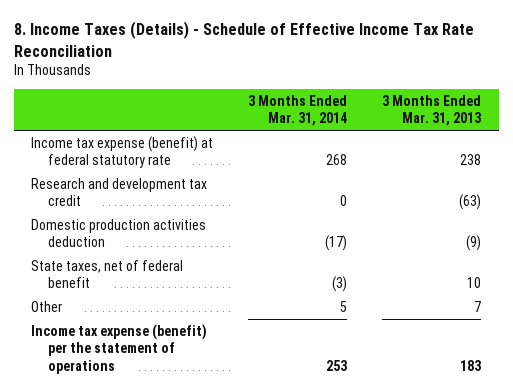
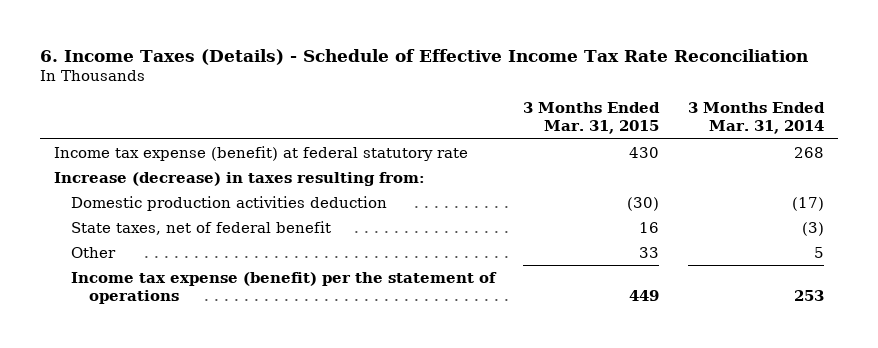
- 8. Income Taxes (Details) - Schedule of Effective Income Tax Rate Reconciliation
+ 6. Income Taxes (Details) - Schedule of Effective Income Tax Rate Reconciliation
- | 3 Months Ended Mar. 31, 2014 | 3 Months Ended Mar. 31, 2013
+ | 3 Months Ended Mar. 31, 2015 | 3 Months Ended Mar. 31, 2014
- Research and development tax credit | 0 | (63)
+ Increase (decrease) in taxes resulting from:

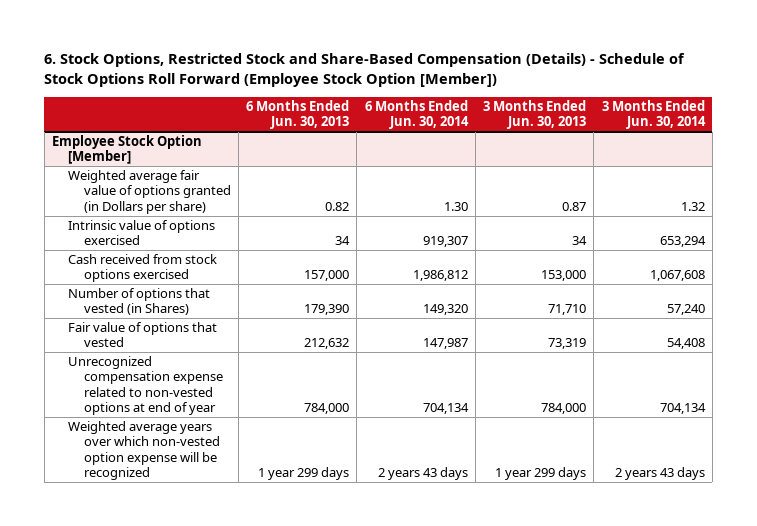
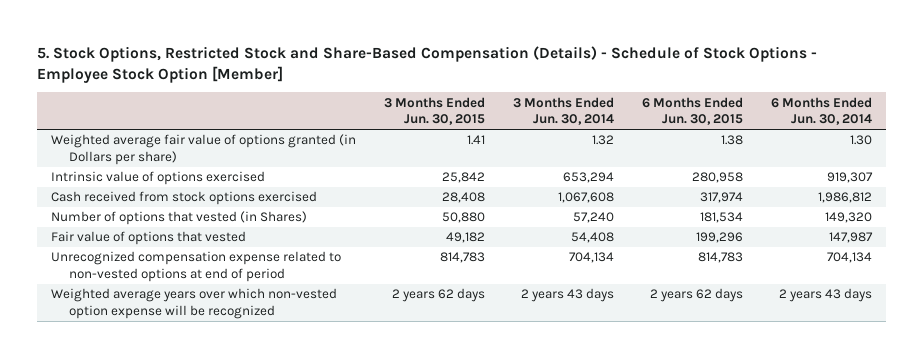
- 6. Stock Options, Restricted Stock and Share-Based Compensation (Details) - Schedule of Stock Options Roll Forward (Employee Stock Option [Member])
+ 5. Stock Options, Restricted Stock and Share-Based Compensation (Details) - Schedule of Stock Options - Employee Stock Option [Member]
- | 6 Months Ended Jun. 30, 2013 | 6 Months Ended Jun. 30, 2014 | 3 Months Ended Jun. 30, 2013 | 3 Months Ended Jun. 30, 2014
+ | 3 Months Ended Jun. 30, 2015 | 3 Months Ended Jun. 30, 2014 | 6 Months Ended Jun. 30, 2015 | 6 Months Ended Jun. 30, 2014
- Employee Stock Option [Member]
- Unrecognized compensation expense related to non-vested options at end of year | 784,000 | 704,134 | 784,000 | 704,134
+ Unrecognized compensation expense related to non-vested options at end of period | 814,783 | 704,134 | 814,783 | 704,134

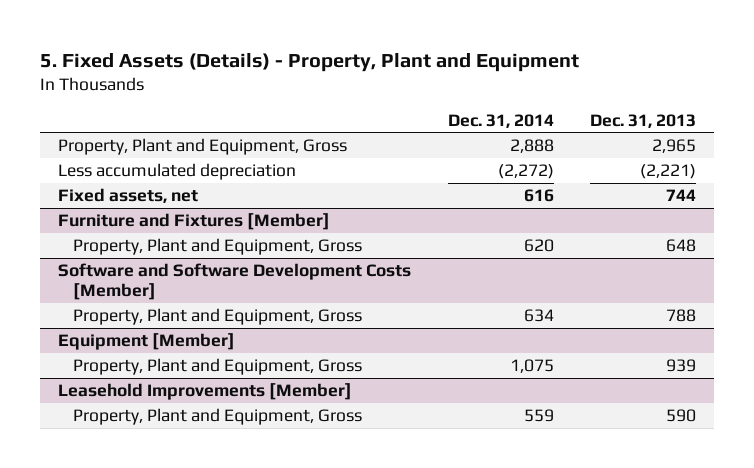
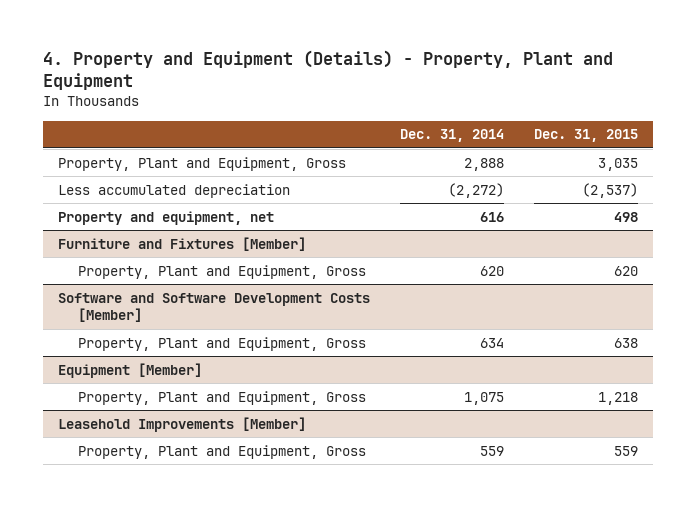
- 5. Fixed Assets (Details) - Property, Plant and Equipment
+ 4. Property and Equipment (Details) - Property, Plant and Equipment
- | Dec. 31, 2014 | Dec. 31, 2013
+ | Dec. 31, 2014 | Dec. 31, 2015
- Fixed assets, net | 616 | 744
+ Property and equipment, net | 616 | 498

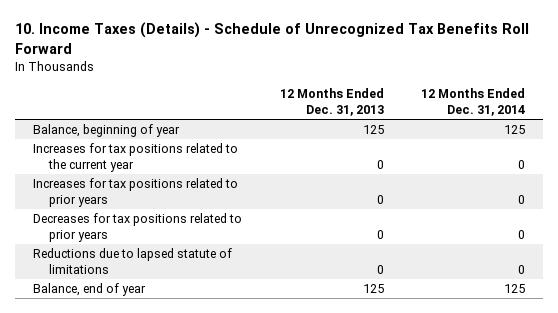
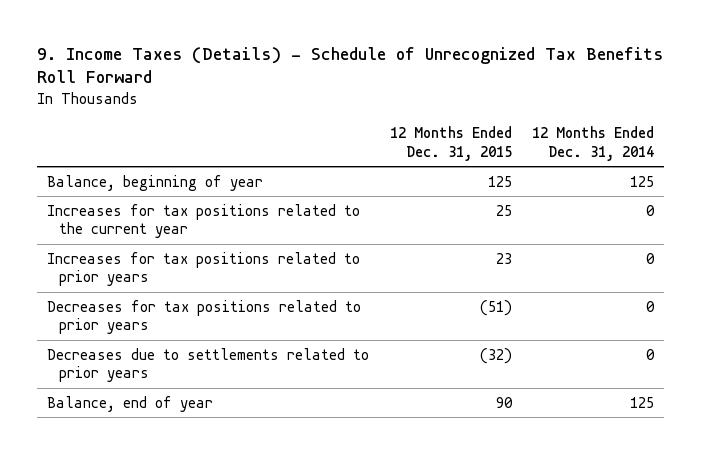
- 10. Income Taxes (Details) - Schedule of Unrecognized Tax Benefits Roll Forward
+ 9. Income Taxes (Details) - Schedule of Unrecognized Tax Benefits Roll Forward
- | 12 Months Ended Dec. 31, 2013 | 12 Months Ended Dec. 31, 2014
+ | 12 Months Ended Dec. 31, 2015 | 12 Months Ended Dec. 31, 2014
- Reductions due to lapsed statute of limitations | 0 | 0
+ Decreases due to settlements related to prior years | (32) | 0

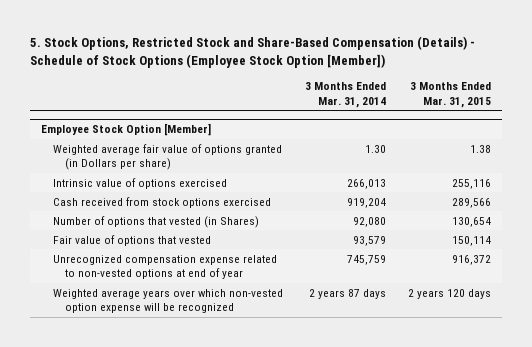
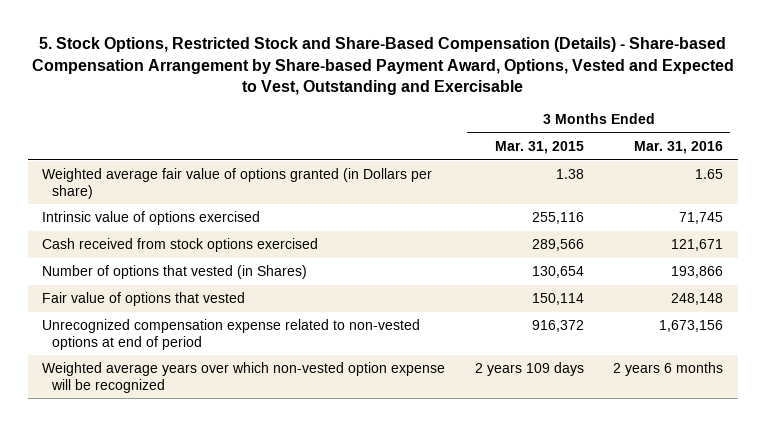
- 5. Stock Options, Restricted Stock and Share-Based Compensation (Details) - Schedule of Stock Options (Employee Stock Option [Member])
+ 5. Stock Options, Restricted Stock and Share-Based Compensation (Details) - Share-based Compensation Arrangement by Share-based Payment Award, Options, Vested and Expected to Vest, Outstanding and Exercisable
- | 3 Months Ended Mar. 31, 2014 | 3 Months Ended Mar. 31, 2015
+ | 3 Months Ended Mar. 31, 2015 | 3 Months Ended Mar. 31, 2016
- Employee Stock Option [Member]
- Unrecognized compensation expense related to non-vested options at end of year | 745,759 | 916,372
- Weighted average years over which non-vested option expense will be recognized | 2 years 87 days | 2 years 120 days
+ Unrecognized compensation expense related to non-vested options at end of period | 916,372 | 1,673,156
+ Weighted average years over which non-vested option expense will be recognized | 2 years 109 days | 2 years 6 months

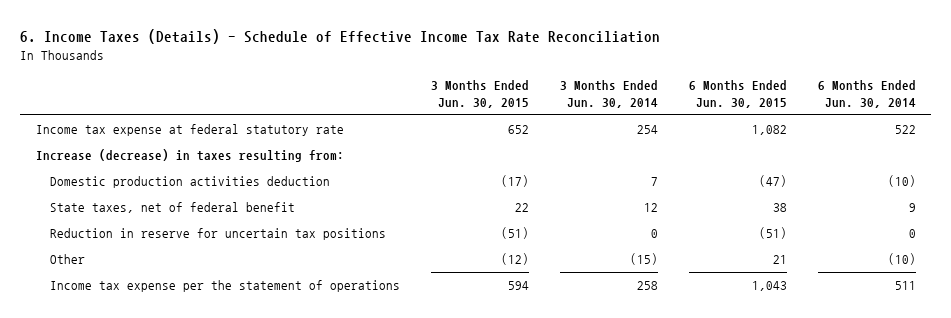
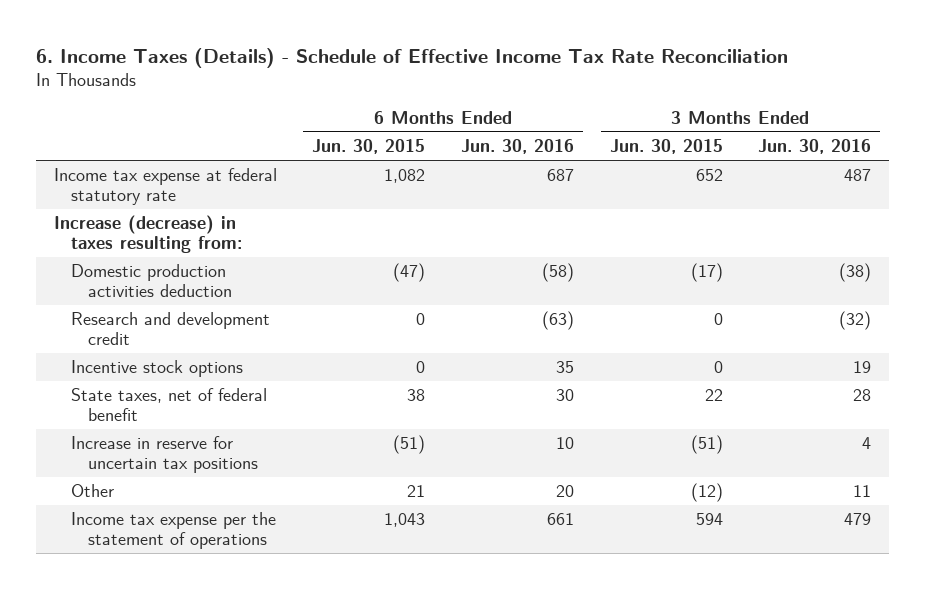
- | 3 Months Ended Jun. 30, 2015 | 3 Months Ended Jun. 30, 2014 | 6 Months Ended Jun. 30, 2015 | 6 Months Ended Jun. 30, 2014
+ | 6 Months Ended Jun. 30, 2015 | 6 Months Ended Jun. 30, 2016 | 3 Months Ended Jun. 30, 2015 | 3 Months Ended Jun. 30, 2016
+ Research and development credit | 0 | (63) | 0 | (32)
+ Incentive stock options | 0 | 35 | 0 | 19
- Reduction in reserve for uncertain tax positions | (51) | 0 | (51) | 0
+ Increase in reserve for uncertain tax positions | (51) | 10 | (51) | 4

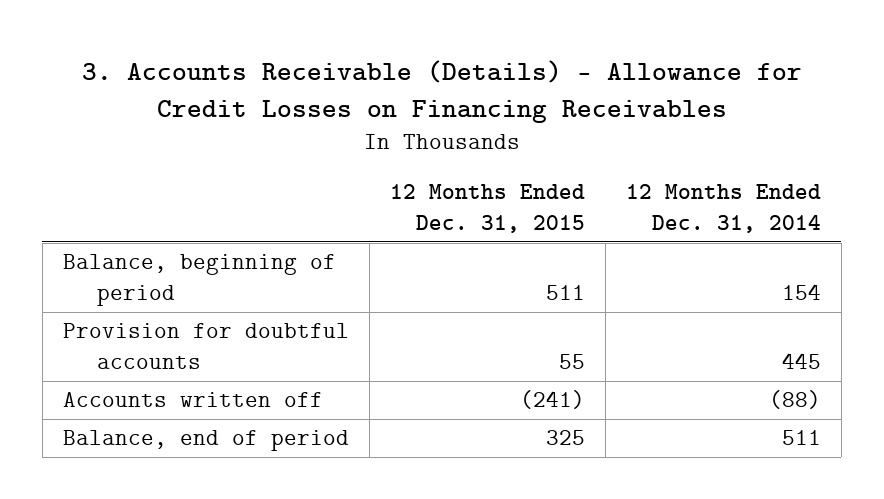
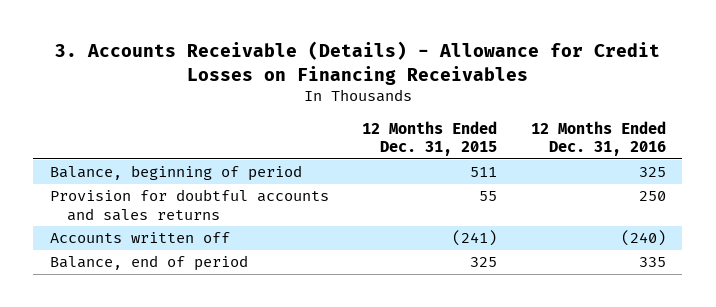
- | 12 Months Ended Dec. 31, 2015 | 12 Months Ended Dec. 31, 2014
+ | 12 Months Ended Dec. 31, 2015 | 12 Months Ended Dec. 31, 2016
- Provision for doubtful accounts | 55 | 445
+ Provision for doubtful accounts and sales returns | 55 | 250

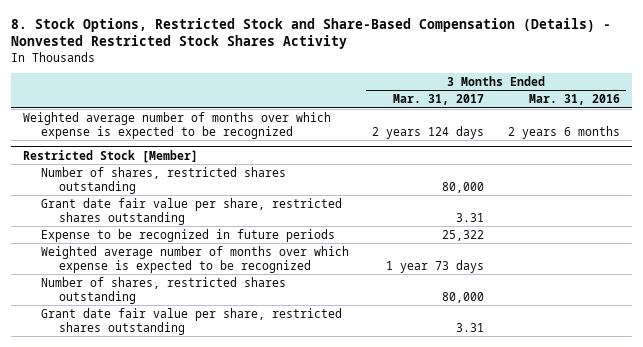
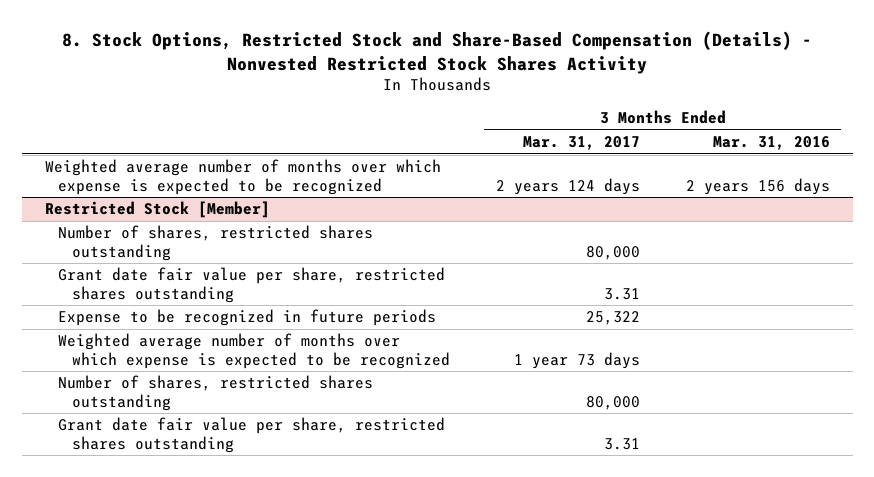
- Weighted average number of months over which expense is expected to be recognized | 2 years 124 days | 2 years 6 months
+ Weighted average number of months over which expense is expected to be recognized | 2 years 124 days | 2 years 156 days

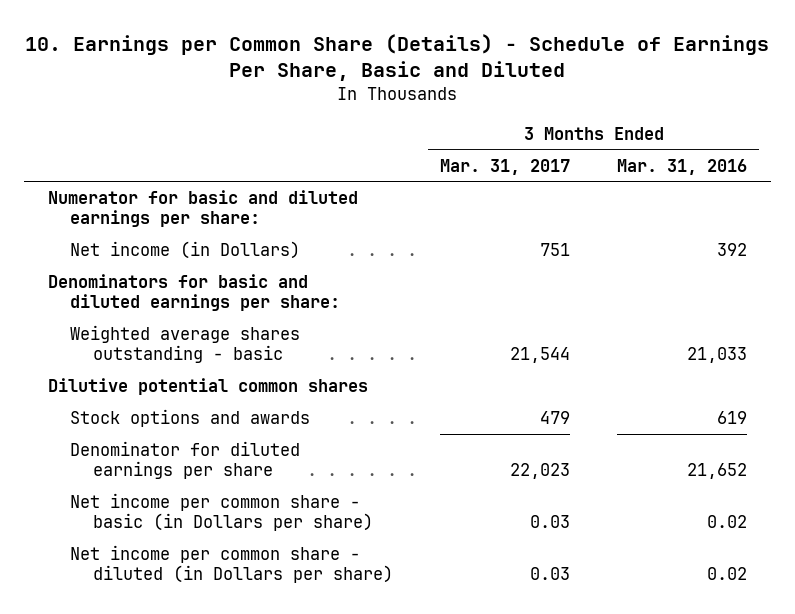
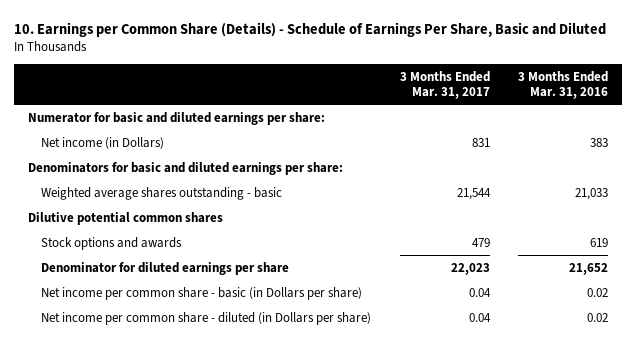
- Net income (in Dollars) | 751 | 392
+ Net income (in Dollars) | 831 | 383
- Net income per common share - basic (in Dollars per share) | 0.03 | 0.02
- Net income per common share - diluted (in Dollars per share) | 0.03 | 0.02
+ Net income per common share - basic (in Dollars per share) | 0.04 | 0.02
+ Net income per common share - diluted (in Dollars per share) | 0.04 | 0.02

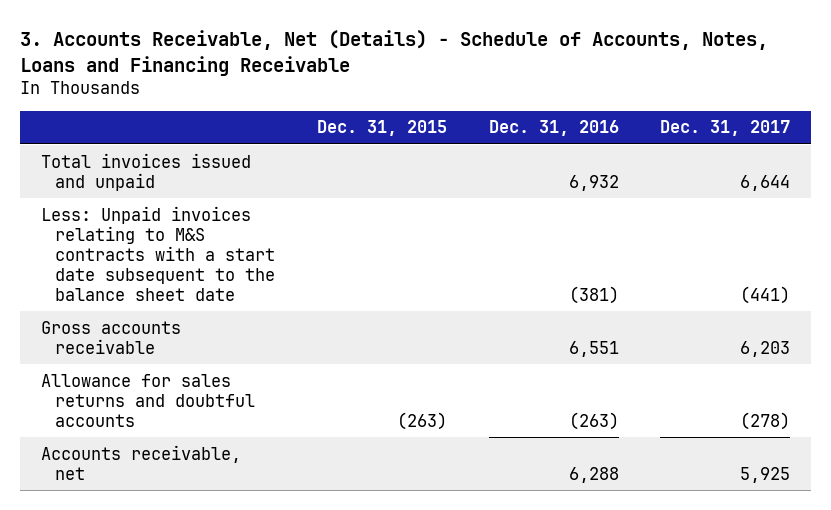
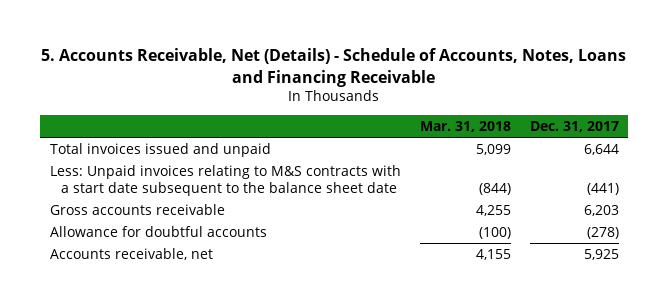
- 3. Accounts Receivable, Net (Details) - Schedule of Accounts, Notes, Loans and Financing Receivable
+ 5. Accounts Receivable, Net (Details) - Schedule of Accounts, Notes, Loans and Financing Receivable
- | Dec. 31, 2015 | Dec. 31, 2016 | Dec. 31, 2017
+ | Mar. 31, 2018 | Dec. 31, 2017
- Allowance for sales returns and doubtful accounts | (263) | (263) | (278)
+ Allowance for doubtful accounts | (100) | (278)

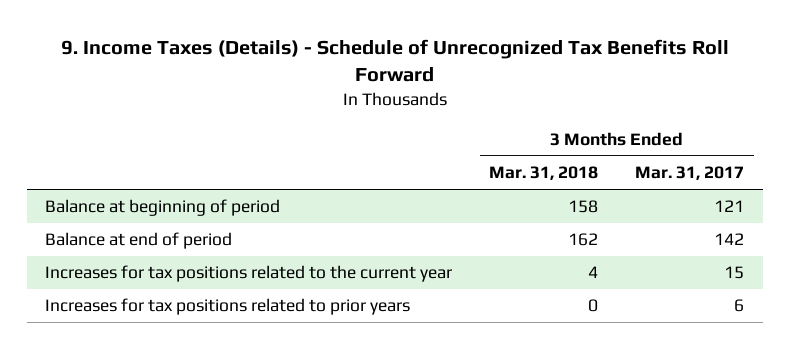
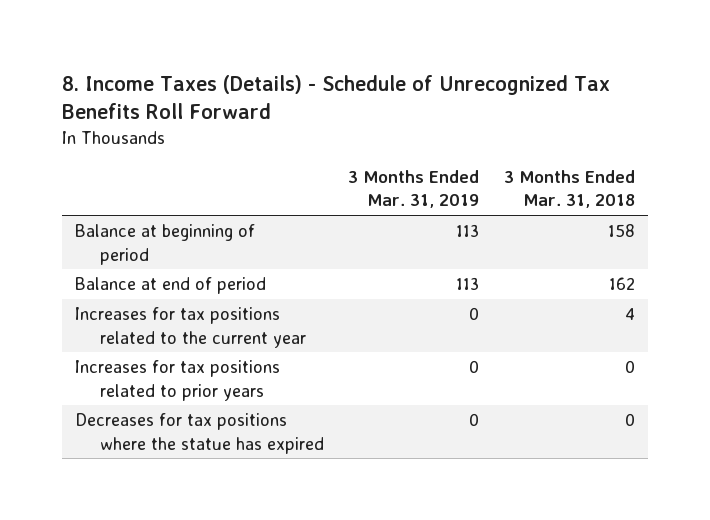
- 9. Income Taxes (Details) - Schedule of Unrecognized Tax Benefits Roll Forward
+ 8. Income Taxes (Details) - Schedule of Unrecognized Tax Benefits Roll Forward
- | 3 Months Ended Mar. 31, 2018 | 3 Months Ended Mar. 31, 2017
+ | 3 Months Ended Mar. 31, 2019 | 3 Months Ended Mar. 31, 2018
+ Decreases for tax positions where the statue has expired | 0 | 0

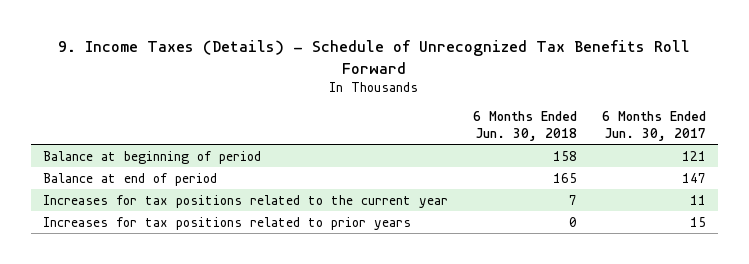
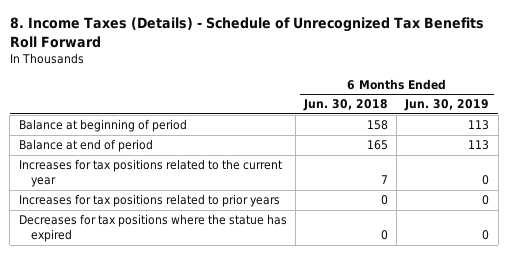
- 9. Income Taxes (Details) - Schedule of Unrecognized Tax Benefits Roll Forward
+ 8. Income Taxes (Details) - Schedule of Unrecognized Tax Benefits Roll Forward
- | 6 Months Ended Jun. 30, 2018 | 6 Months Ended Jun. 30, 2017
+ | 6 Months Ended Jun. 30, 2018 | 6 Months Ended Jun. 30, 2019
+ Decreases for tax positions where the statue has expired | 0 | 0

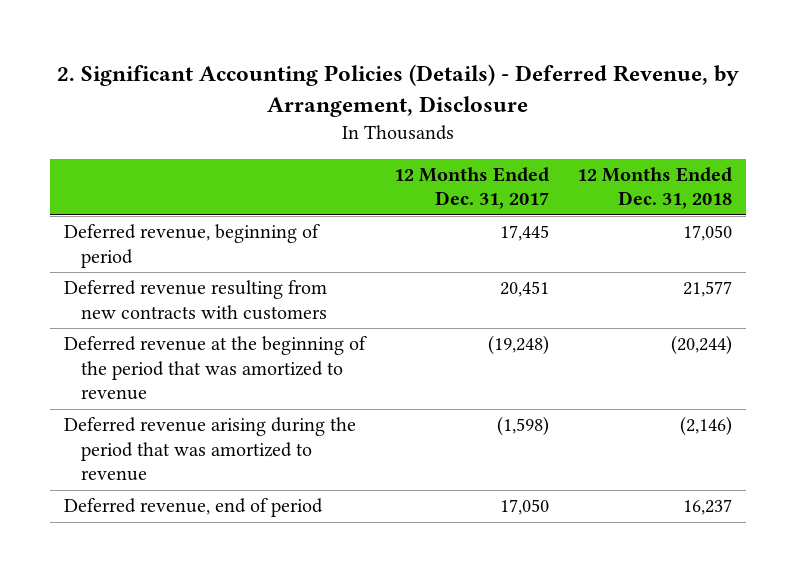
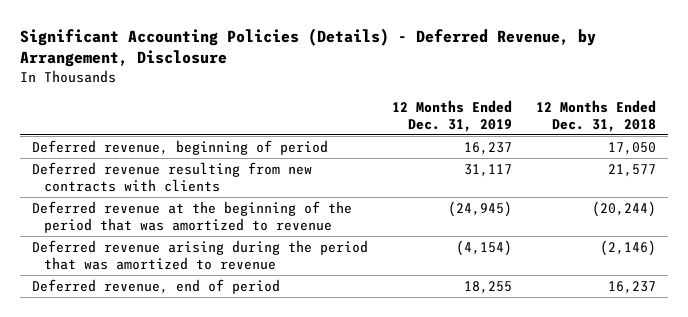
- 2. Significant Accounting Policies (Details) - Deferred Revenue, by Arrangement, Disclosure
+ Significant Accounting Policies (Details) - Deferred Revenue, by Arrangement, Disclosure
- | 12 Months Ended Dec. 31, 2017 | 12 Months Ended Dec. 31, 2018
+ | 12 Months Ended Dec. 31, 2019 | 12 Months Ended Dec. 31, 2018
- Deferred revenue resulting from new contracts with customers | 20,451 | 21,577
+ Deferred revenue resulting from new contracts with clients | 31,117 | 21,577

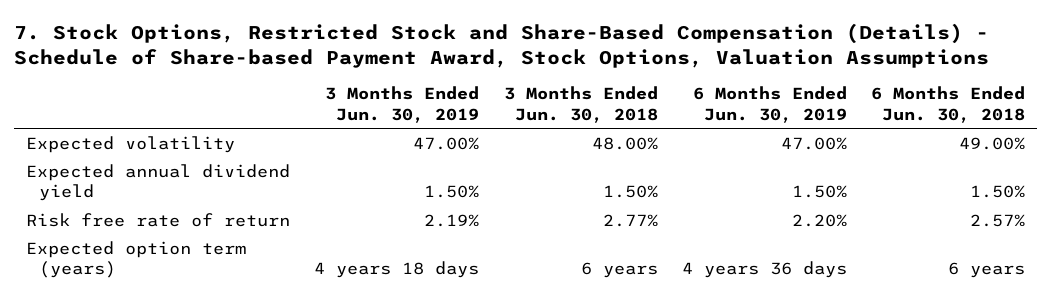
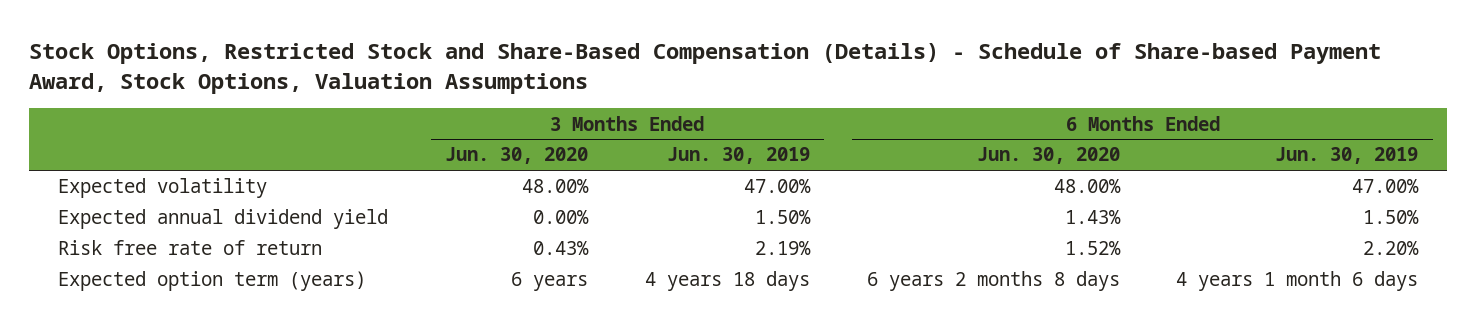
- 7. Stock Options, Restricted Stock and Share-Based Compensation (Details) - Schedule of Share-based Payment Award, Stock Options, Valuation Assumptions
+ Stock Options, Restricted Stock and Share-Based Compensation (Details) - Schedule of Share-based Payment Award, Stock Options, Valuation Assumptions
- | 3 Months Ended Jun. 30, 2019 | 3 Months Ended Jun. 30, 2018 | 6 Months Ended Jun. 30, 2019 | 6 Months Ended Jun. 30, 2018
+ | 3 Months Ended Jun. 30, 2020 | 3 Months Ended Jun. 30, 2019 | 6 Months Ended Jun. 30, 2020 | 6 Months Ended Jun. 30, 2019
- Expected option term (years) | 4 years 18 days | 6 years | 4 years 36 days | 6 years
+ Expected option term (years) | 6 years | 4 years 18 days | 6 years 2 months 8 days | 4 years 1 month 6 days

